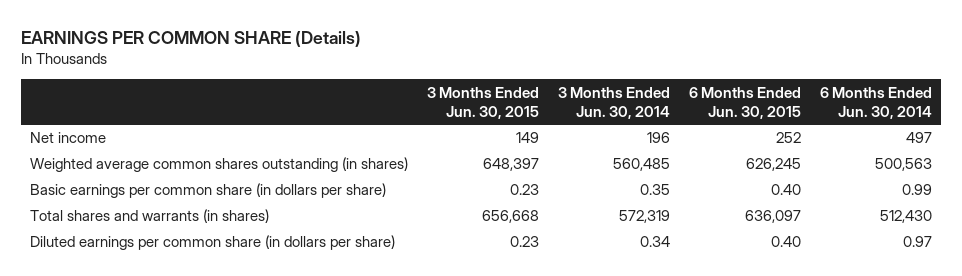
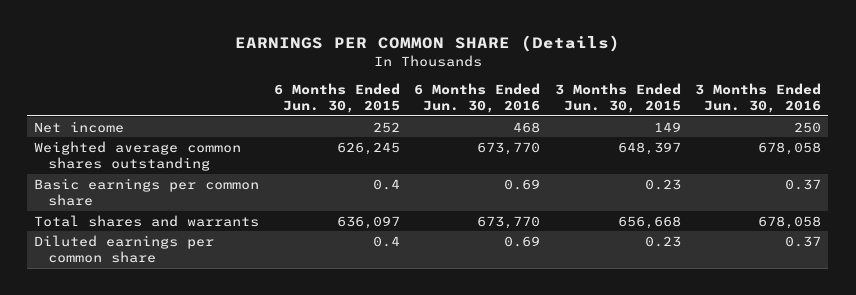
- | 3 Months Ended Jun. 30, 2015 | 3 Months Ended Jun. 30, 2014 | 6 Months Ended Jun. 30, 2015 | 6 Months Ended Jun. 30, 2014
+ | 6 Months Ended Jun. 30, 2015 | 6 Months Ended Jun. 30, 2016 | 3 Months Ended Jun. 30, 2015 | 3 Months Ended Jun. 30, 2016
- Weighted average common shares outstanding (in shares) | 648,397 | 560,485 | 626,245 | 500,563
- Basic earnings per common share (in dollars per share) | 0.23 | 0.35 | 0.40 | 0.99
- Total shares and warrants (in shares) | 656,668 | 572,319 | 636,097 | 512,430
- Diluted earnings per common share (in dollars per share) | 0.23 | 0.34 | 0.40 | 0.97
+ Weighted average common shares outstanding | 626,245 | 673,770 | 648,397 | 678,058
+ Basic earnings per common share | 0.4 | 0.69 | 0.23 | 0.37
+ Total shares and warrants | 636,097 | 673,770 | 656,668 | 678,058
+ Diluted earnings per common share | 0.4 | 0.69 | 0.23 | 0.37

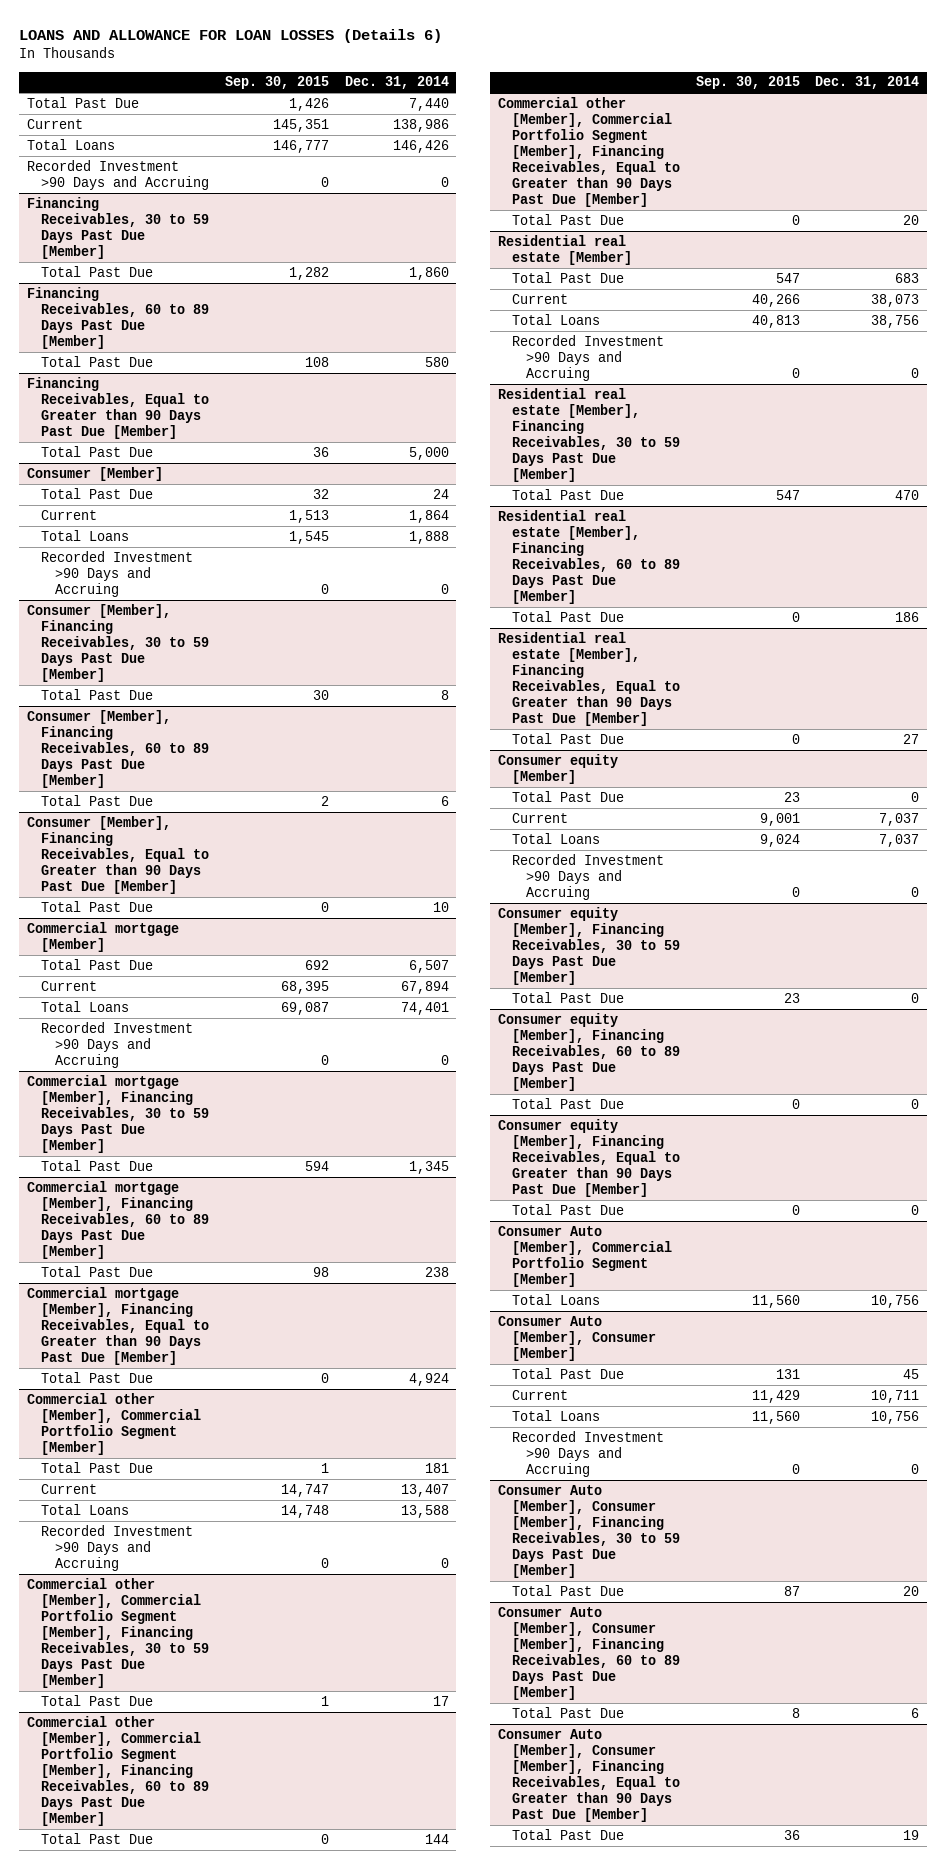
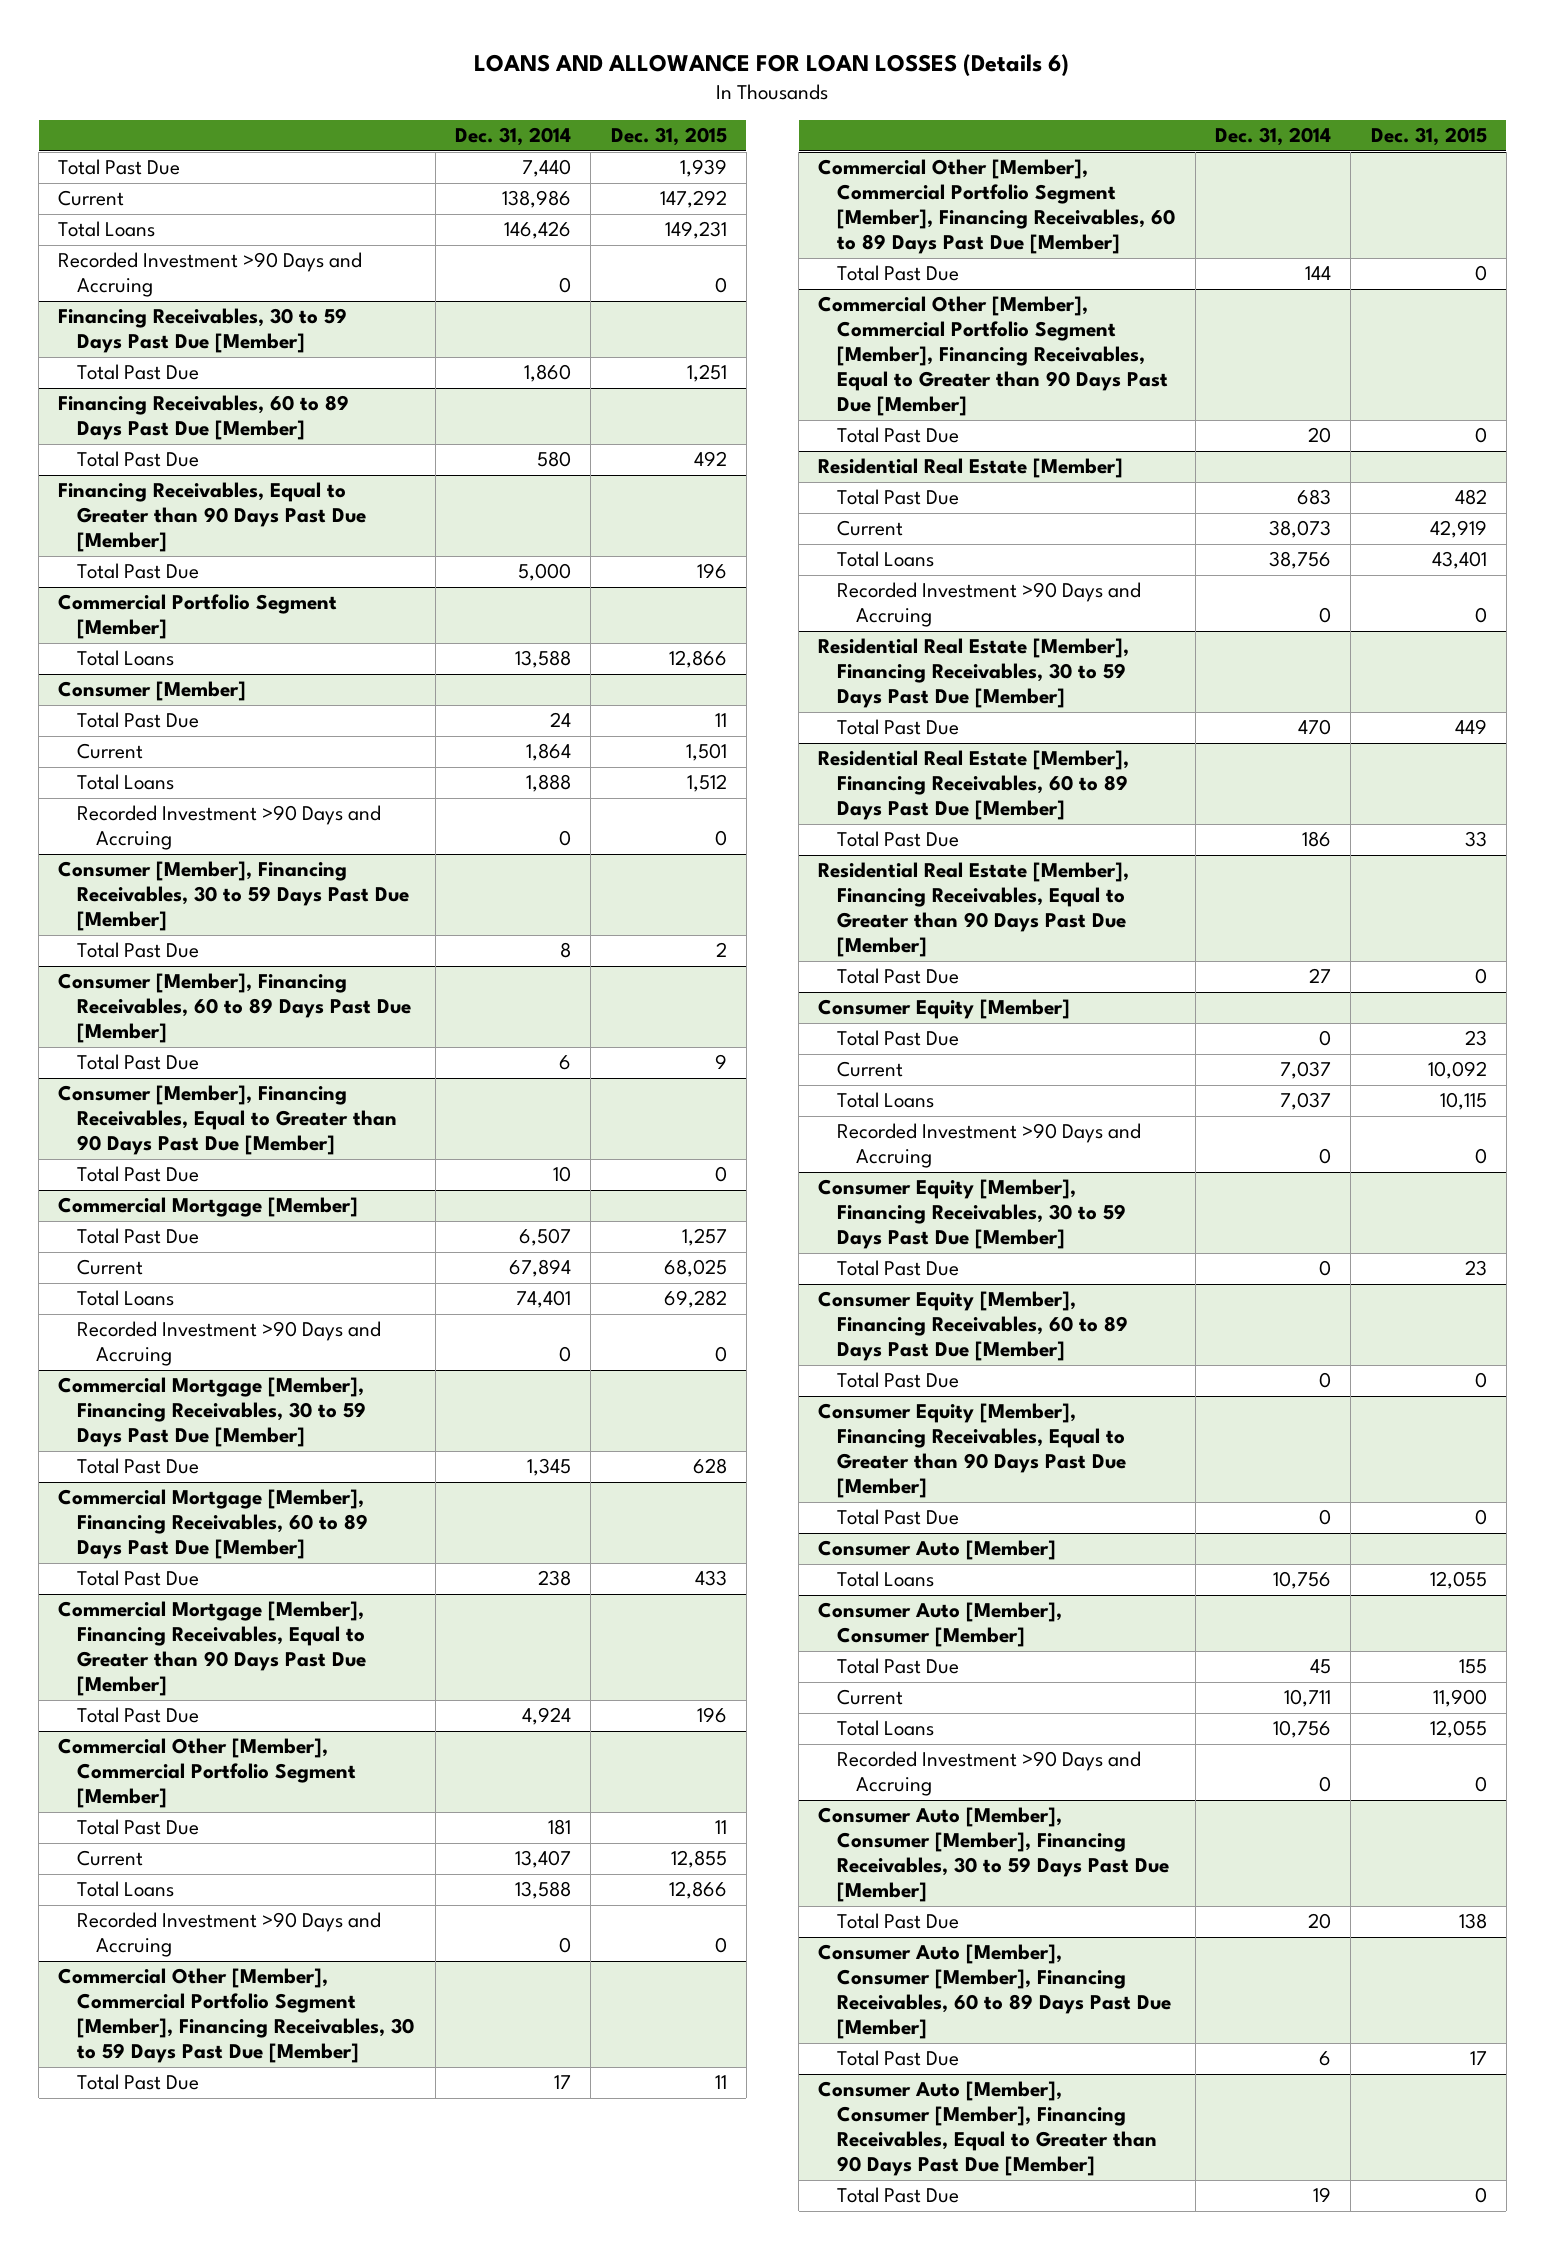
- | Sep. 30, 2015 | Dec. 31, 2014
+ | Dec. 31, 2014 | Dec. 31, 2015
+ Commercial Portfolio Segment [Member]
+ Total Loans | 13,588 | 12,866
- Commercial mortgage [Member]
+ Commercial Mortgage [Member]
- Commercial mortgage [Member], Financing Receivables, 30 to 59 Days Past Due [Member]
+ Commercial Mortgage [Member], Financing Receivables, 30 to 59 Days Past Due [Member]
- Commercial mortgage [Member], Financing Receivables, 60 to 89 Days Past Due [Member]
+ Commercial Mortgage [Member], Financing Receivables, 60 to 89 Days Past Due [Member]
- Commercial mortgage [Member], Financing Receivables, Equal to Greater than 90 Days Past Due [Member]
+ Commercial Mortgage [Member], Financing Receivables, Equal to Greater than 90 Days Past Due [Member]
- Commercial other [Member], Commercial Portfolio Segment [Member]
+ Commercial Other [Member], Commercial Portfolio Segment [Member]
- Commercial other [Member], Commercial Portfolio Segment [Member], Financing Receivables, 30 to 59 Days Past Due [Member]
+ Commercial Other [Member], Commercial Portfolio Segment [Member], Financing Receivables, 30 to 59 Days Past Due [Member]
- Commercial other [Member], Commercial Portfolio Segment [Member], Financing Receivables, 60 to 89 Days Past Due [Member]
+ Commercial Other [Member], Commercial Portfolio Segment [Member], Financing Receivables, 60 to 89 Days Past Due [Member]
- Commercial other [Member], Commercial Portfolio Segment [Member], Financing Receivables, Equal to Greater than 90 Days Past Due [Member]
+ Commercial Other [Member], Commercial Portfolio Segment [Member], Financing Receivables, Equal to Greater than 90 Days Past Due [Member]
- Residential real estate [Member]
+ Residential Real Estate [Member]
- Residential real estate [Member], Financing Receivables, 30 to 59 Days Past Due [Member]
+ Residential Real Estate [Member], Financing Receivables, 30 to 59 Days Past Due [Member]
- Residential real estate [Member], Financing Receivables, 60 to 89 Days Past Due [Member]
+ Residential Real Estate [Member], Financing Receivables, 60 to 89 Days Past Due [Member]
- Residential real estate [Member], Financing Receivables, Equal to Greater than 90 Days Past Due [Member]
+ Residential Real Estate [Member], Financing Receivables, Equal to Greater than 90 Days Past Due [Member]
- Consumer equity [Member]
+ Consumer Equity [Member]
- Consumer equity [Member], Financing Receivables, 30 to 59 Days Past Due [Member]
+ Consumer Equity [Member], Financing Receivables, 30 to 59 Days Past Due [Member]
- Consumer equity [Member], Financing Receivables, 60 to 89 Days Past Due [Member]
+ Consumer Equity [Member], Financing Receivables, 60 to 89 Days Past Due [Member]
- Consumer equity [Member], Financing Receivables, Equal to Greater than 90 Days Past Due [Member]
+ Consumer Equity [Member], Financing Receivables, Equal to Greater than 90 Days Past Due [Member]
- Consumer Auto [Member], Commercial Portfolio Segment [Member]
+ Consumer Auto [Member]

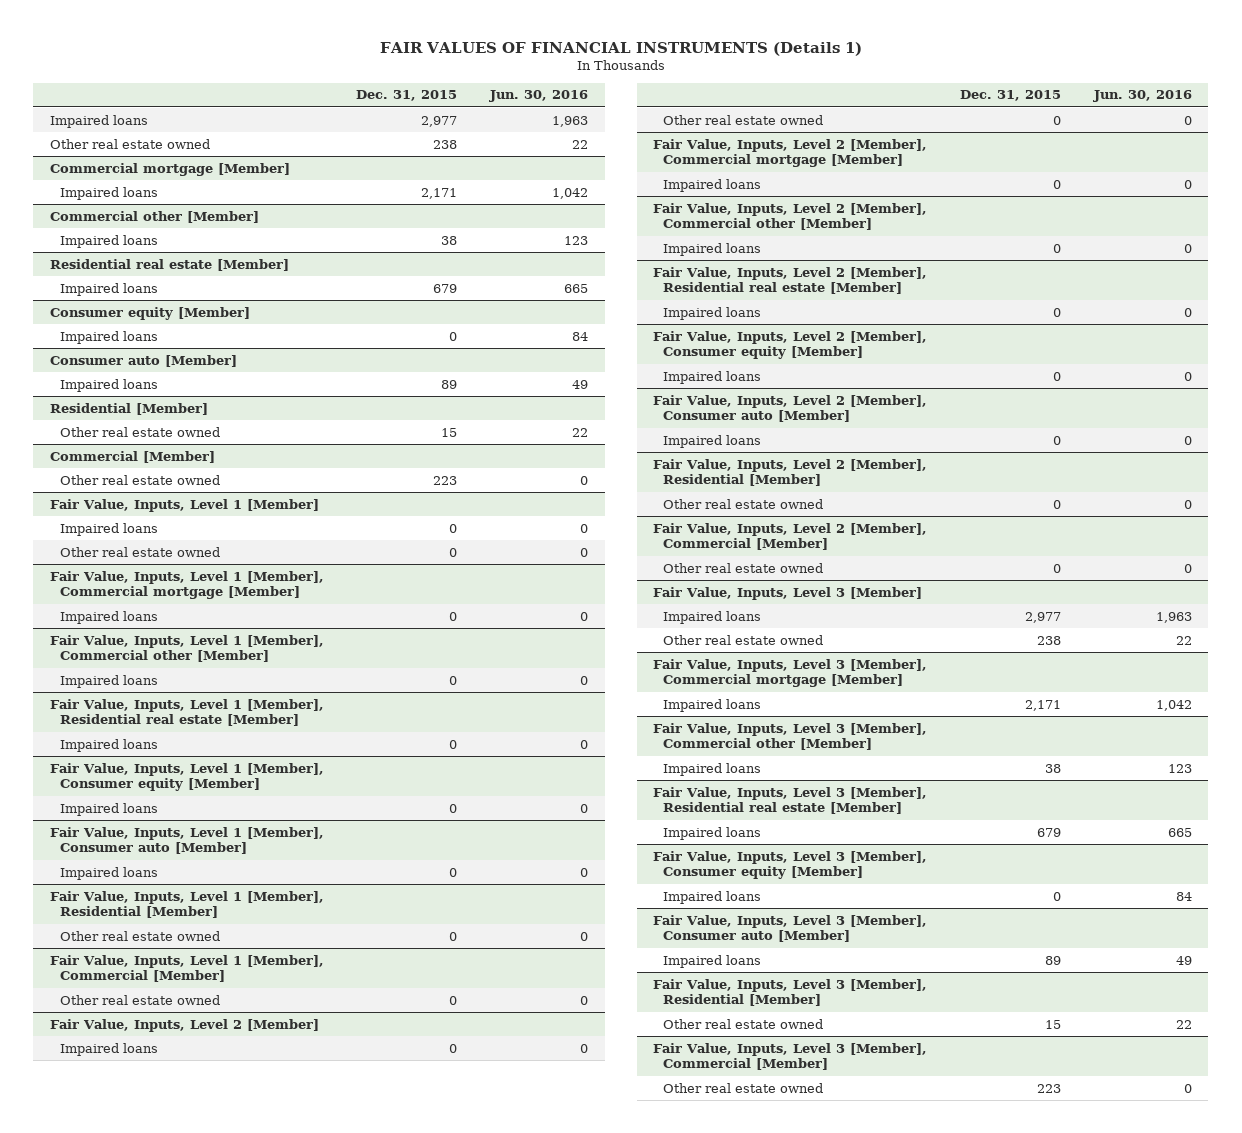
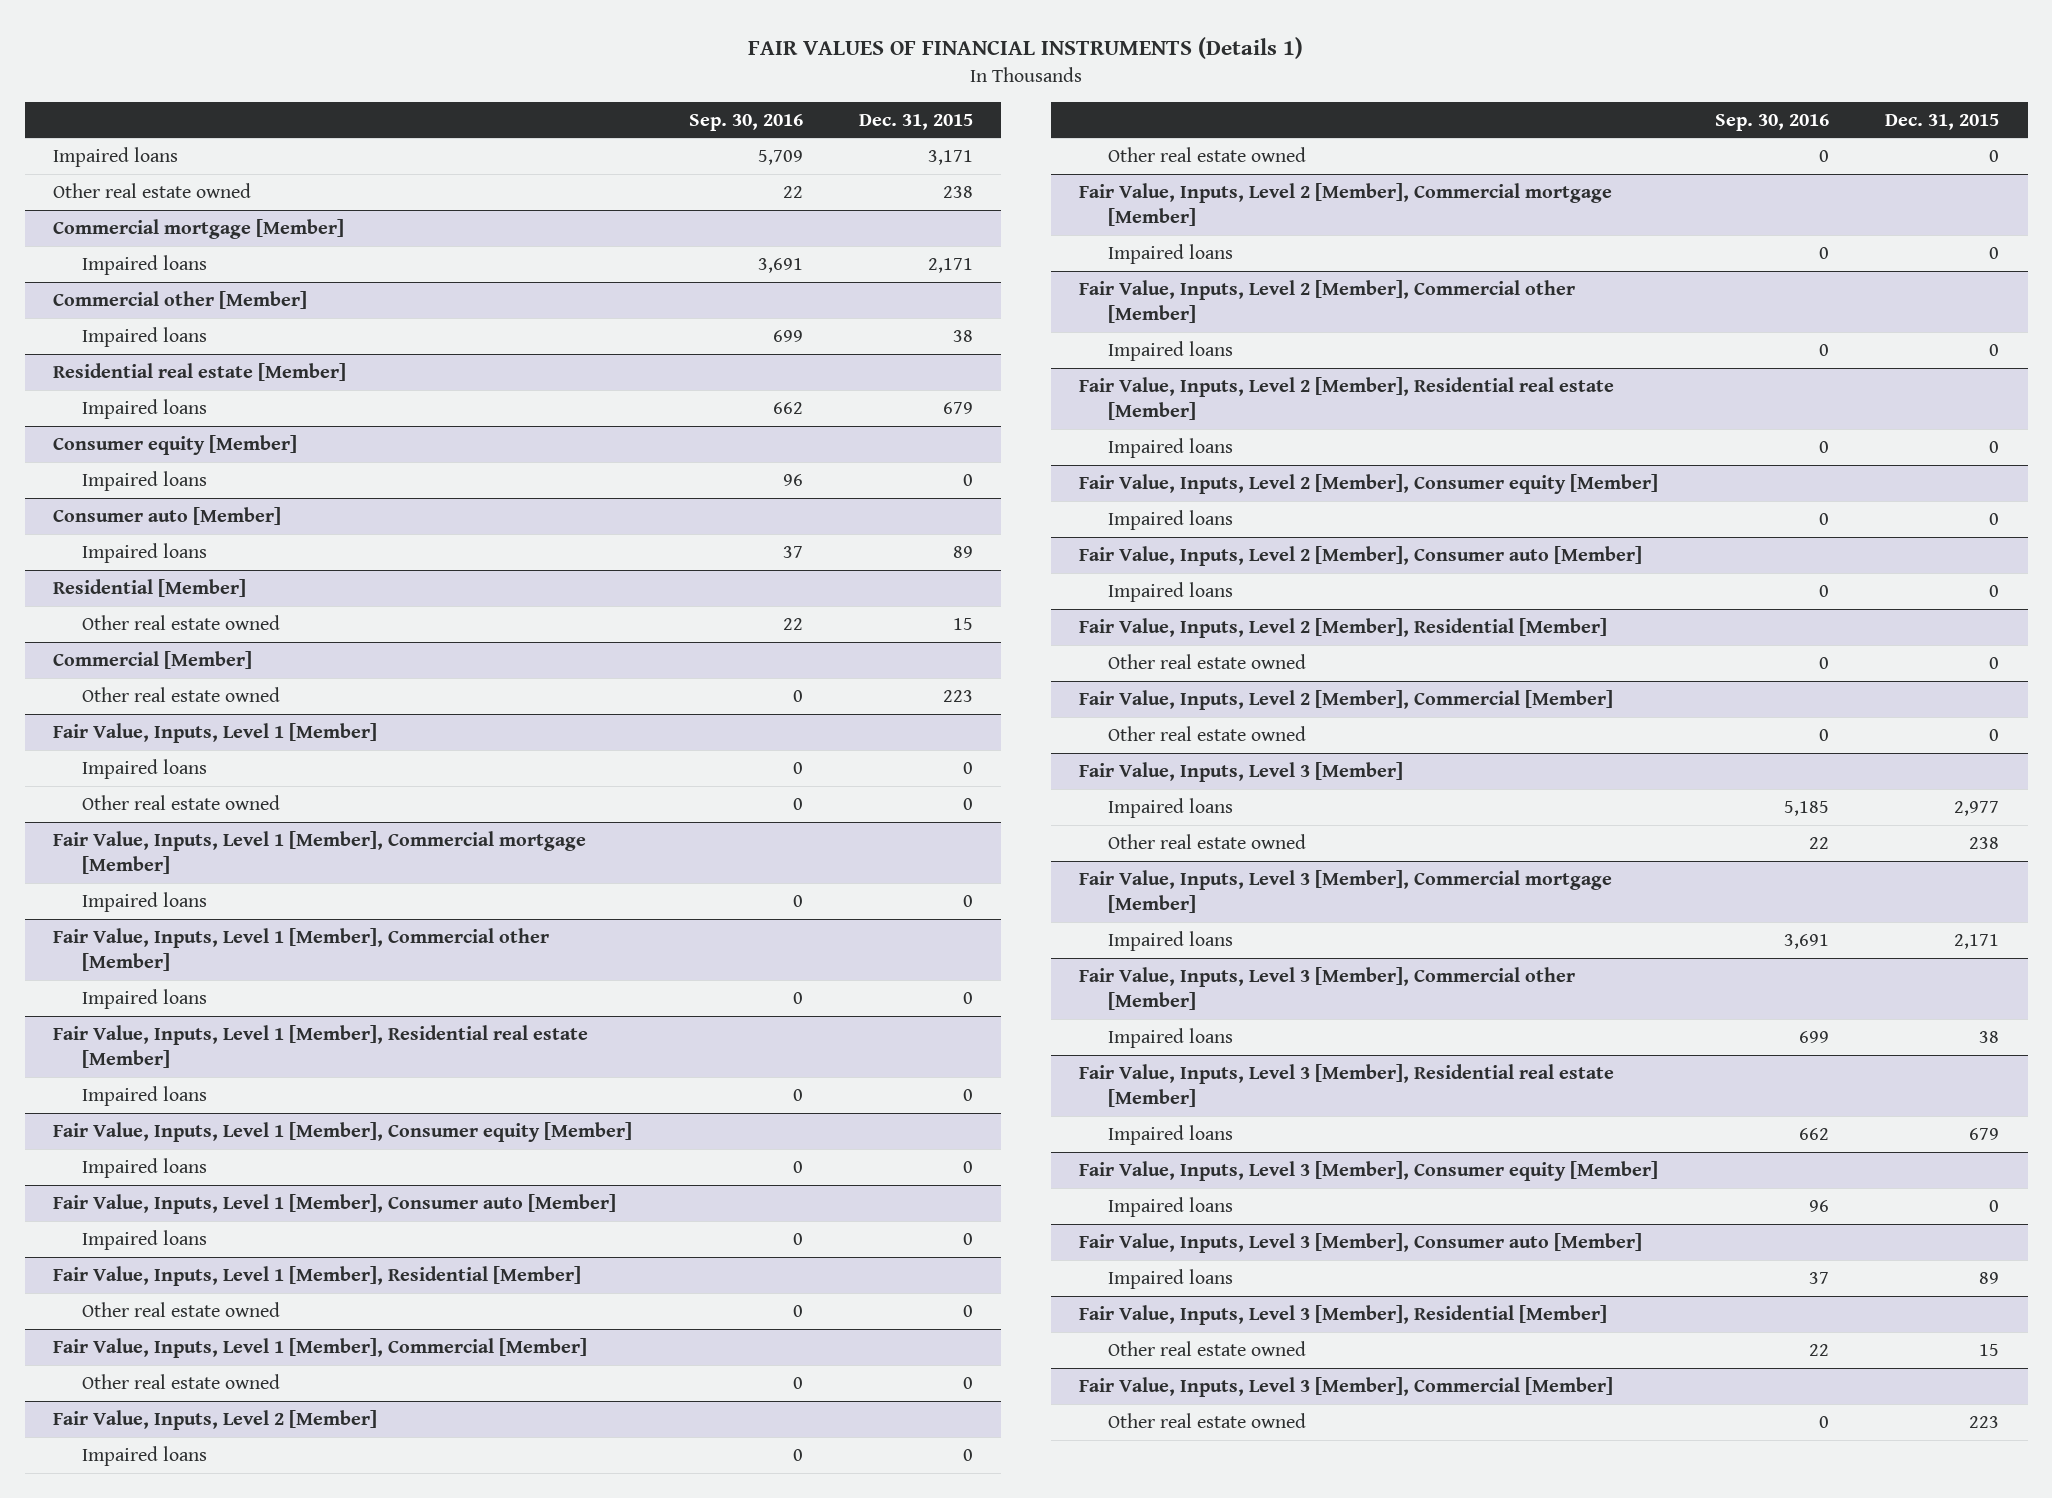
- | Dec. 31, 2015 | Jun. 30, 2016
+ | Sep. 30, 2016 | Dec. 31, 2015
- Impaired loans | 2,977 | 1,963
+ Impaired loans | 5,709 | 3,171

